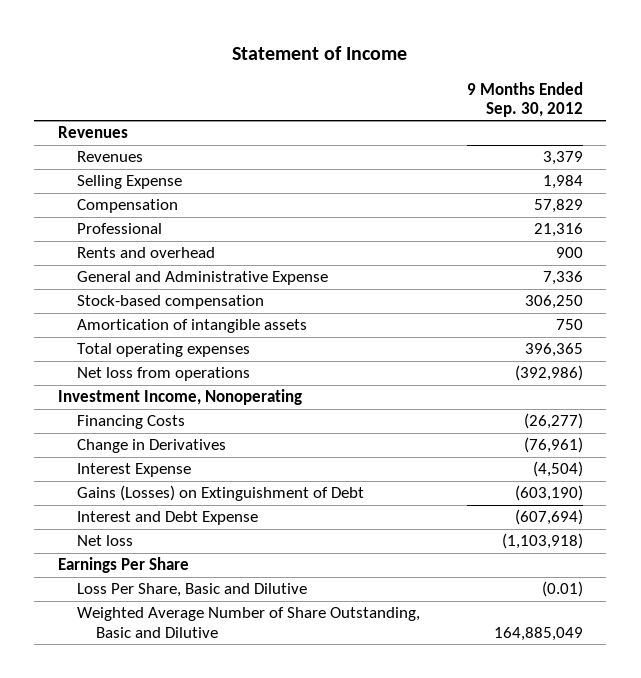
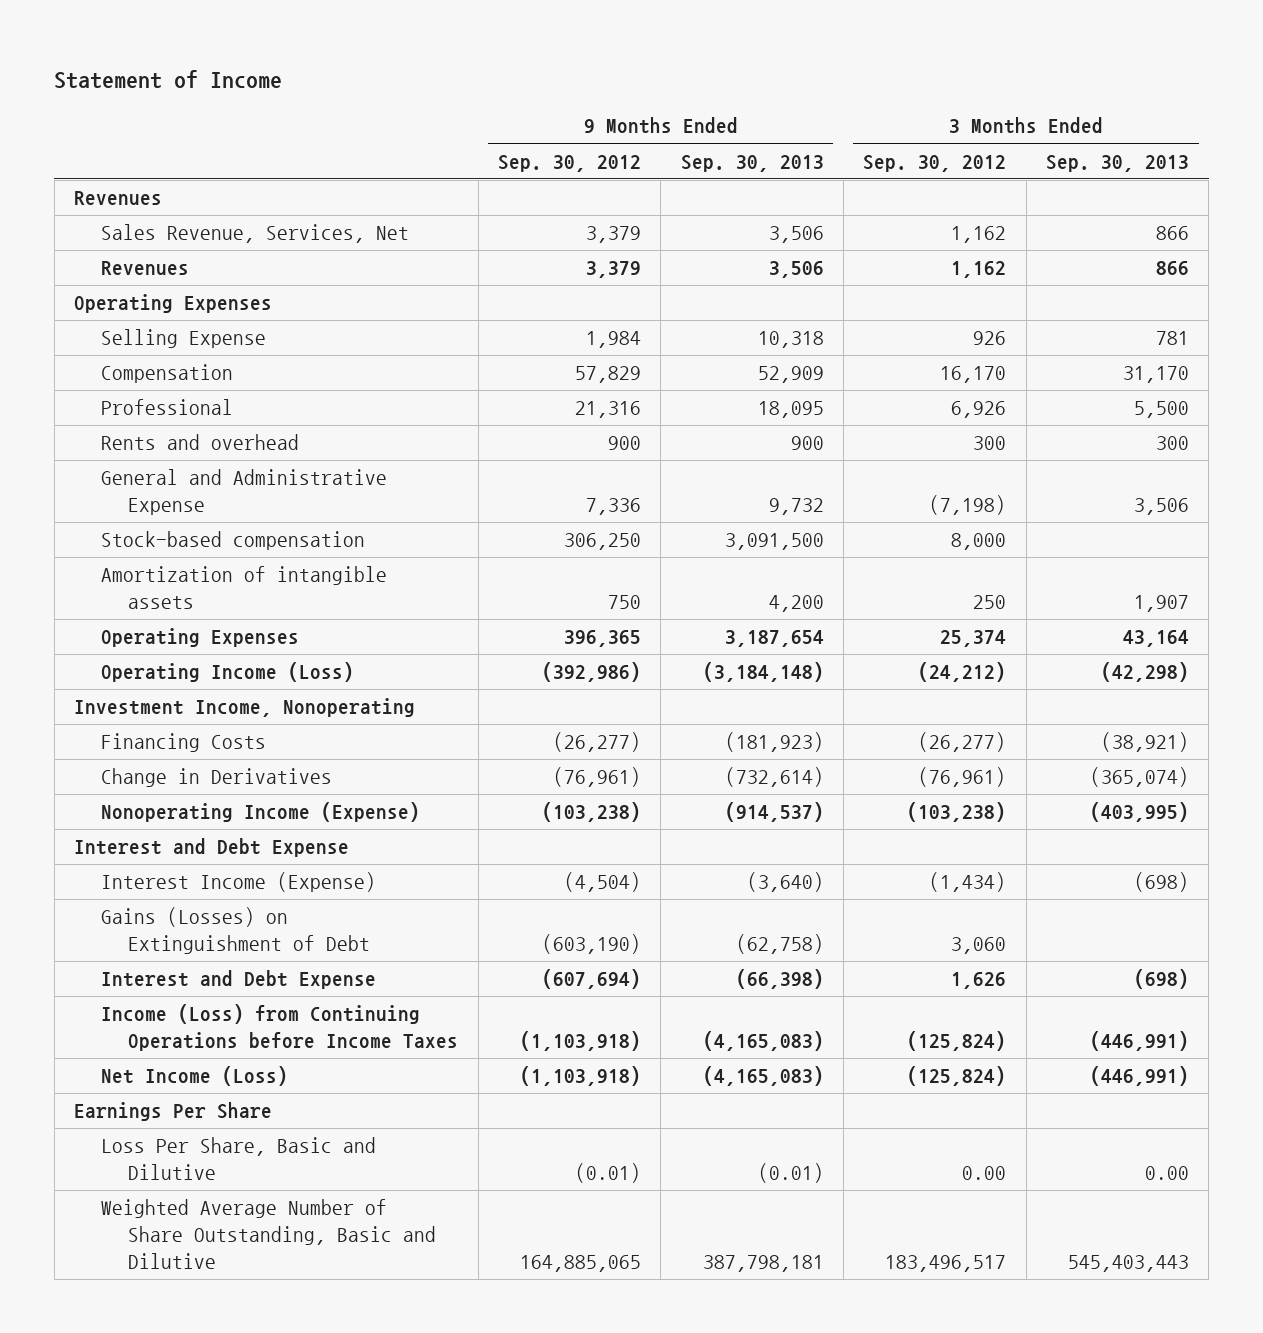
- | 9 Months Ended Sep. 30, 2012
+ | 9 Months Ended Sep. 30, 2012 | 9 Months Ended Sep. 30, 2013 | 3 Months Ended Sep. 30, 2012 | 3 Months Ended Sep. 30, 2013
+ Sales Revenue, Services, Net | 3,379 | 3,506 | 1,162 | 866
+ Operating Expenses
- Amortication of intangible assets | 750
- Total operating expenses | 396,365
- Net loss from operations | (392,986)
+ Amortization of intangible assets | 750 | 4,200 | 250 | 1,907
+ Operating Expenses | 396,365 | 3,187,654 | 25,374 | 43,164
+ Operating Income (Loss) | (392,986) | (3,184,148) | (24,212) | (42,298)
- Interest Expense | (4,504)
+ Nonoperating Income (Expense) | (103,238) | (914,537) | (103,238) | (403,995)
+ Interest and Debt Expense
+ Interest Income (Expense) | (4,504) | (3,640) | (1,434) | (698)
- Net loss | (1,103,918)
+ Income (Loss) from Continuing Operations before Income Taxes | (1,103,918) | (4,165,083) | (125,824) | (446,991)
+ Net Income (Loss) | (1,103,918) | (4,165,083) | (125,824) | (446,991)
- Weighted Average Number of Share Outstanding, Basic and Dilutive | 164,885,049
+ Weighted Average Number of Share Outstanding, Basic and Dilutive | 164,885,065 | 387,798,181 | 183,496,517 | 545,403,443

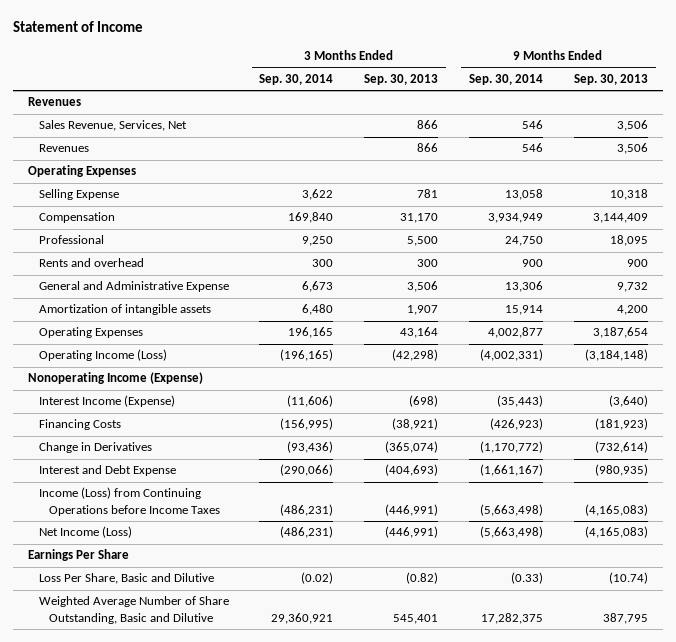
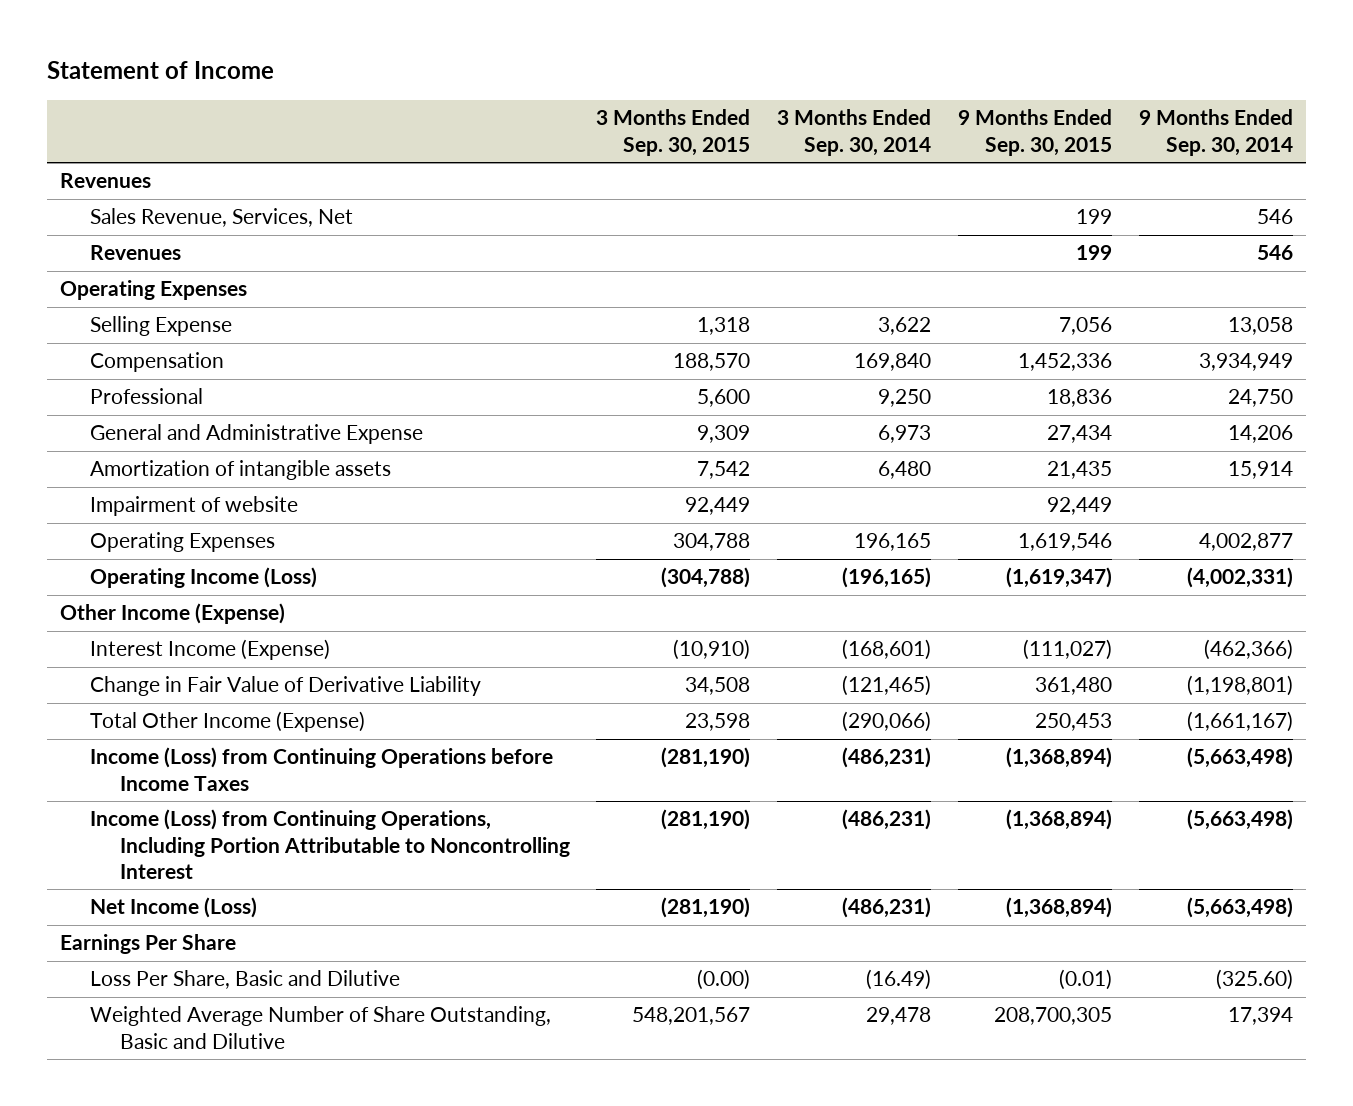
- | 3 Months Ended Sep. 30, 2014 | 3 Months Ended Sep. 30, 2013 | 9 Months Ended Sep. 30, 2014 | 9 Months Ended Sep. 30, 2013
+ | 3 Months Ended Sep. 30, 2015 | 3 Months Ended Sep. 30, 2014 | 9 Months Ended Sep. 30, 2015 | 9 Months Ended Sep. 30, 2014
- Rents and overhead | 300 | 300 | 900 | 900
- General and Administrative Expense | 6,673 | 3,506 | 13,306 | 9,732
+ General and Administrative Expense | 9,309 | 6,973 | 27,434 | 14,206
+ Impairment of website | 92,449 | | 92,449 |
- Nonoperating Income (Expense)
- Interest Income (Expense) | (11,606) | (698) | (35,443) | (3,640)
- Financing Costs | (156,995) | (38,921) | (426,923) | (181,923)
- Change in Derivatives | (93,436) | (365,074) | (1,170,772) | (732,614)
- Interest and Debt Expense | (290,066) | (404,693) | (1,661,167) | (980,935)
+ Other Income (Expense)
+ Interest Income (Expense) | (10,910) | (168,601) | (111,027) | (462,366)
+ Change in Fair Value of Derivative Liability | 34,508 | (121,465) | 361,480 | (1,198,801)
+ Total Other Income (Expense) | 23,598 | (290,066) | 250,453 | (1,661,167)
+ Income (Loss) from Continuing Operations, Including Portion Attributable to Noncontrolling Interest | (281,190) | (486,231) | (1,368,894) | (5,663,498)
- Loss Per Share, Basic and Dilutive | (0.02) | (0.82) | (0.33) | (10.74)
- Weighted Average Number of Share Outstanding, Basic and Dilutive | 29,360,921 | 545,401 | 17,282,375 | 387,795
+ Loss Per Share, Basic and Dilutive | (0.00) | (16.49) | (0.01) | (325.60)
+ Weighted Average Number of Share Outstanding, Basic and Dilutive | 548,201,567 | 29,478 | 208,700,305 | 17,394

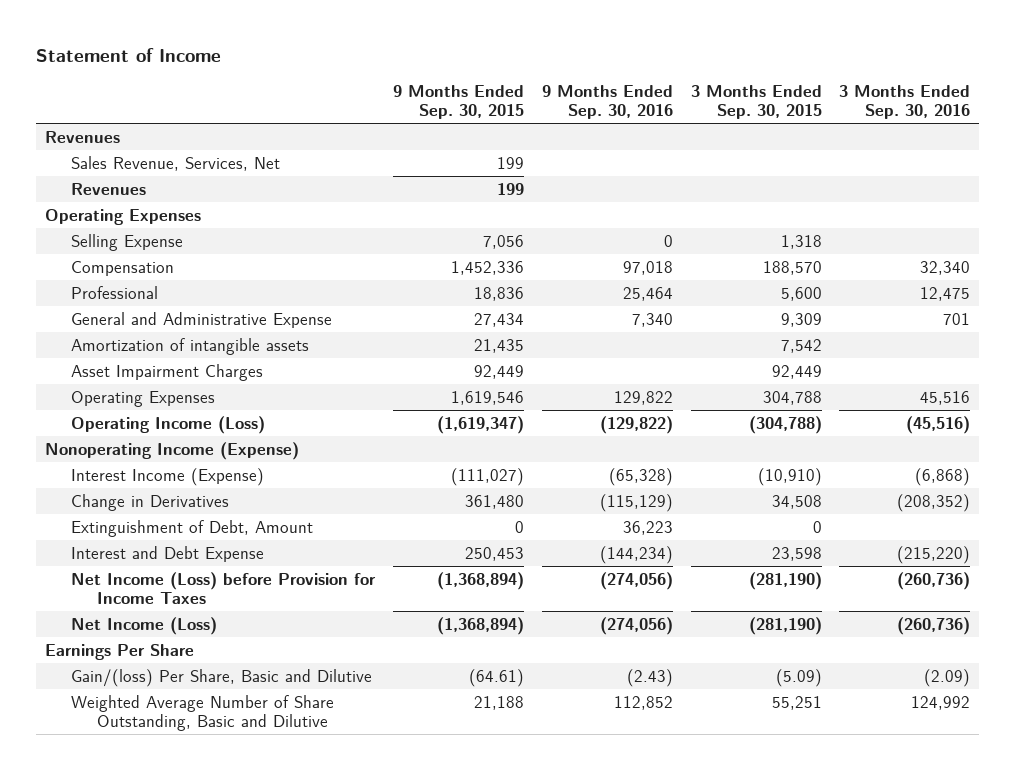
- | 3 Months Ended Sep. 30, 2015 | 3 Months Ended Sep. 30, 2014 | 9 Months Ended Sep. 30, 2015 | 9 Months Ended Sep. 30, 2014
+ | 9 Months Ended Sep. 30, 2015 | 9 Months Ended Sep. 30, 2016 | 3 Months Ended Sep. 30, 2015 | 3 Months Ended Sep. 30, 2016
- Impairment of website | 92,449 | | 92,449 |
+ Asset Impairment Charges | 92,449 | | 92,449 |
- Other Income (Expense)
+ Nonoperating Income (Expense)
- Change in Fair Value of Derivative Liability | 34,508 | (121,465) | 361,480 | (1,198,801)
- Total Other Income (Expense) | 23,598 | (290,066) | 250,453 | (1,661,167)
- Income (Loss) from Continuing Operations before Income Taxes | (281,190) | (486,231) | (1,368,894) | (5,663,498)
- Income (Loss) from Continuing Operations, Including Portion Attributable to Noncontrolling Interest | (281,190) | (486,231) | (1,368,894) | (5,663,498)
+ Change in Derivatives | 361,480 | (115,129) | 34,508 | (208,352)
+ Extinguishment of Debt, Amount | 0 | 36,223 | 0 |
+ Interest and Debt Expense | 250,453 | (144,234) | 23,598 | (215,220)
+ Net Income (Loss) before Provision for Income Taxes | (1,368,894) | (274,056) | (281,190) | (260,736)
- Loss Per Share, Basic and Dilutive | (0.00) | (16.49) | (0.01) | (325.60)
- Weighted Average Number of Share Outstanding, Basic and Dilutive | 548,201,567 | 29,478 | 208,700,305 | 17,394
+ Gain/(loss) Per Share, Basic and Dilutive | (64.61) | (2.43) | (5.09) | (2.09)
+ Weighted Average Number of Share Outstanding, Basic and Dilutive | 21,188 | 112,852 | 55,251 | 124,992

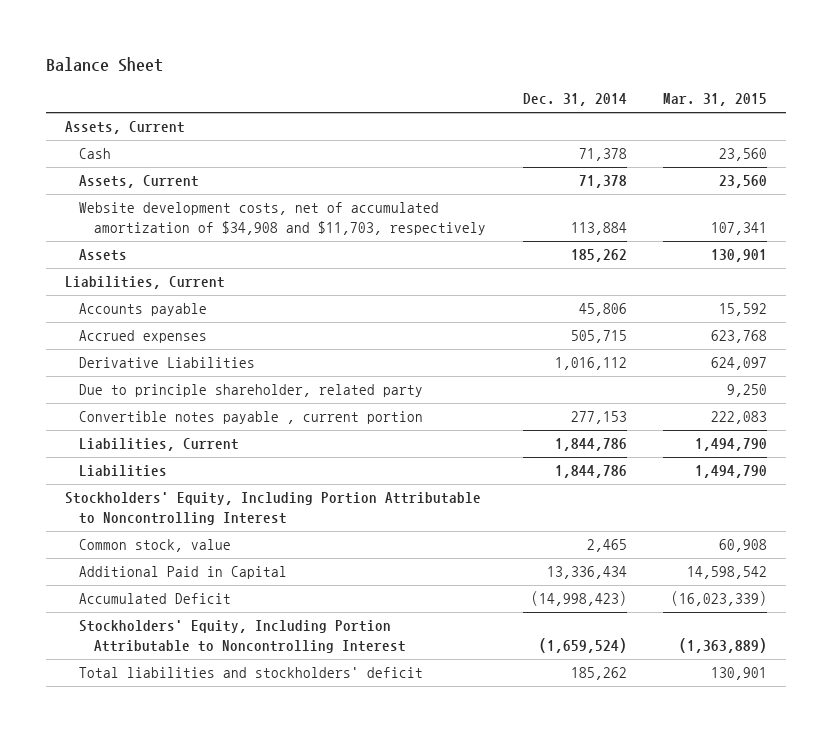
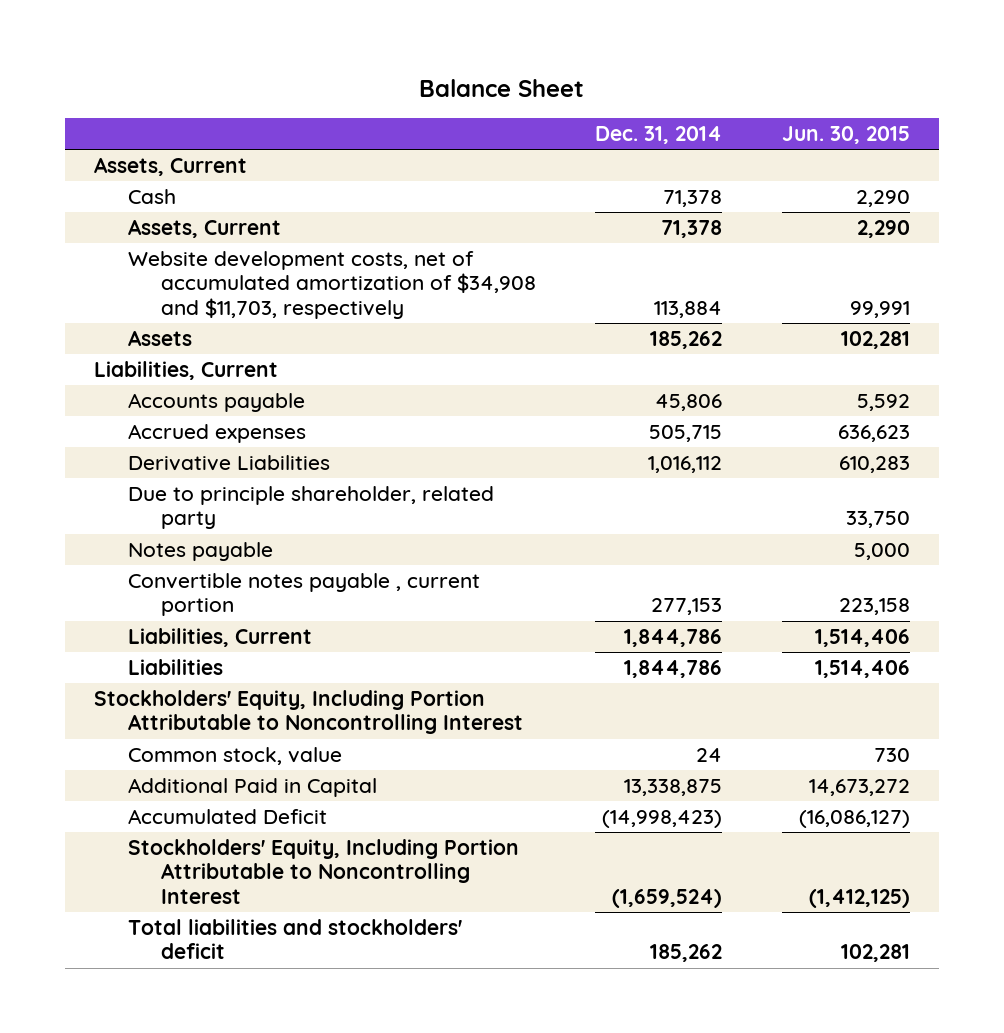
- | Dec. 31, 2014 | Mar. 31, 2015
+ | Dec. 31, 2014 | Jun. 30, 2015
+ Notes payable | | 5,000
- Common stock, value | 2,465 | 60,908
- Additional Paid in Capital | 13,336,434 | 14,598,542
+ Common stock, value | 24 | 730
+ Additional Paid in Capital | 13,338,875 | 14,673,272

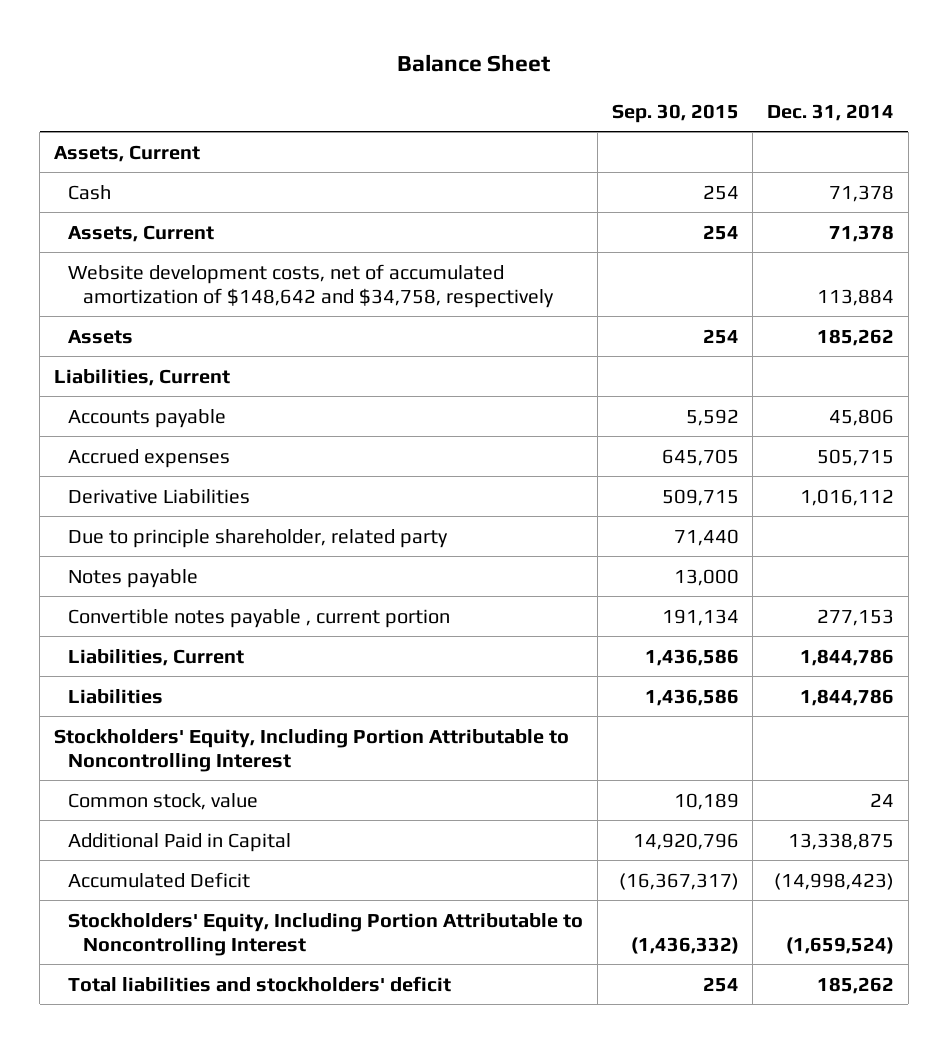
- | Dec. 31, 2014 | Jun. 30, 2015
+ | Sep. 30, 2015 | Dec. 31, 2014
- Website development costs, net of accumulated amortization of $34,908 and $11,703, respectively | 113,884 | 99,991
+ Website development costs, net of accumulated amortization of $148,642 and $34,758, respectively | | 113,884

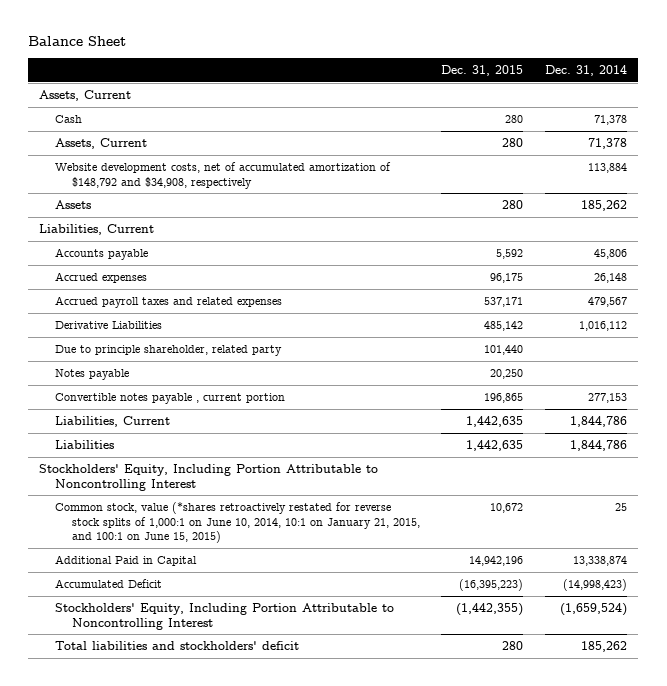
- | Sep. 30, 2015 | Dec. 31, 2014
+ | Dec. 31, 2015 | Dec. 31, 2014
- Website development costs, net of accumulated amortization of $148,642 and $34,758, respectively | | 113,884
+ Website development costs, net of accumulated amortization of $148,792 and $34,908, respectively | | 113,884
- Accrued expenses | 645,705 | 505,715
+ Accrued expenses | 96,175 | 26,148
+ Accrued payroll taxes and related expenses | 537,171 | 479,567
- Common stock, value | 10,189 | 24
- Additional Paid in Capital | 14,920,796 | 13,338,875
+ Common stock, value (*shares retroactively restated for reverse stock splits of 1,000:1 on June 10, 2014, 10:1 on January 21, 2015, and 100:1 on June 15, 2015) | 10,672 | 25
+ Additional Paid in Capital | 14,942,196 | 13,338,874

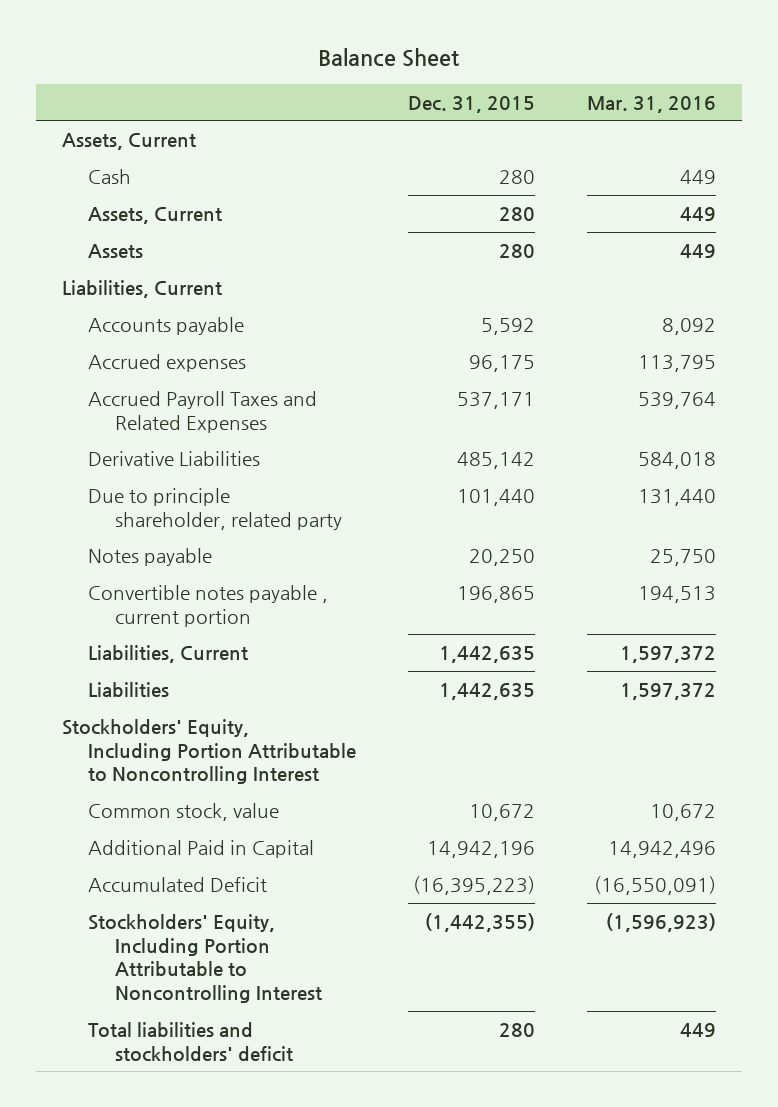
- | Dec. 31, 2015 | Dec. 31, 2014
+ | Dec. 31, 2015 | Mar. 31, 2016
- Website development costs, net of accumulated amortization of $148,792 and $34,908, respectively | | 113,884
- Accrued payroll taxes and related expenses | 537,171 | 479,567
+ Accrued Payroll Taxes and Related Expenses | 537,171 | 539,764
- Common stock, value (*shares retroactively restated for reverse stock splits of 1,000:1 on June 10, 2014, 10:1 on January 21, 2015, and 100:1 on June 15, 2015) | 10,672 | 25
+ Common stock, value | 10,672 | 10,672

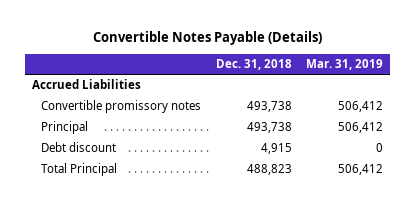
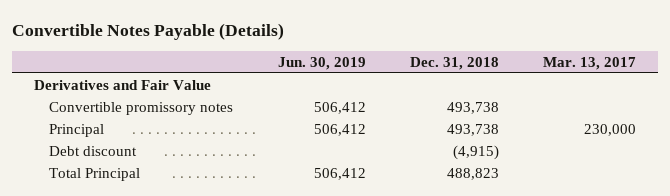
- | Dec. 31, 2018 | Mar. 31, 2019
+ | Jun. 30, 2019 | Dec. 31, 2018 | Mar. 13, 2017
- Accrued Liabilities
+ Derivatives and Fair Value
- Debt discount | 4,915 | 0
+ Debt discount | | (4,915) |

